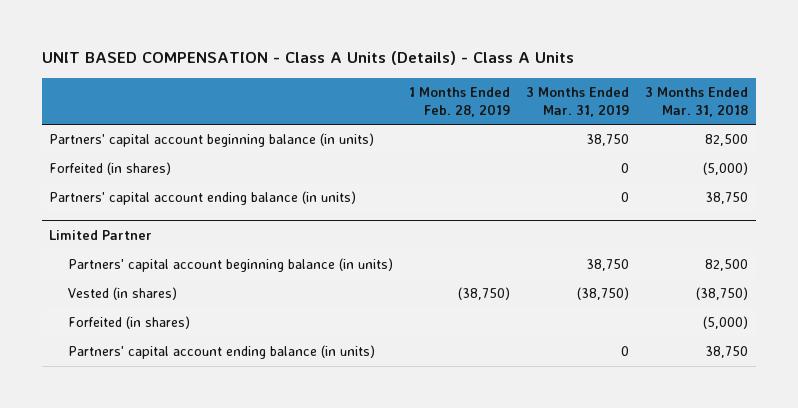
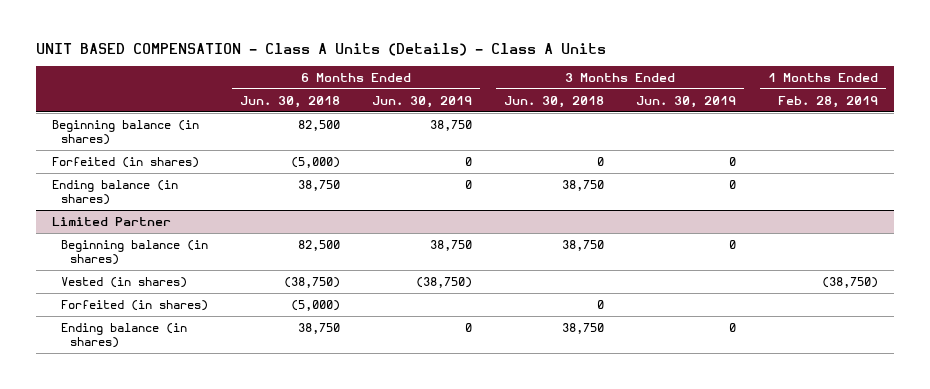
- | 1 Months Ended Feb. 28, 2019 | 3 Months Ended Mar. 31, 2019 | 3 Months Ended Mar. 31, 2018
+ | 6 Months Ended Jun. 30, 2018 | 6 Months Ended Jun. 30, 2019 | 3 Months Ended Jun. 30, 2018 | 3 Months Ended Jun. 30, 2019 | 1 Months Ended Feb. 28, 2019
- Partners' capital account beginning balance (in units) | | 38,750 | 82,500
+ Beginning balance (in shares) | 82,500 | 38,750 | | |
- Partners' capital account ending balance (in units) | | 0 | 38,750
+ Ending balance (in shares) | 38,750 | 0 | 38,750 | 0 |
@ Limited Partner
- Partners' capital account beginning balance (in units) | | 38,750 | 82,500
+ Beginning balance (in shares) | 82,500 | 38,750 | 38,750 | 0 |
- Partners' capital account ending balance (in units) | | 0 | 38,750
+ Ending balance (in shares) | 38,750 | 0 | 38,750 | 0 |

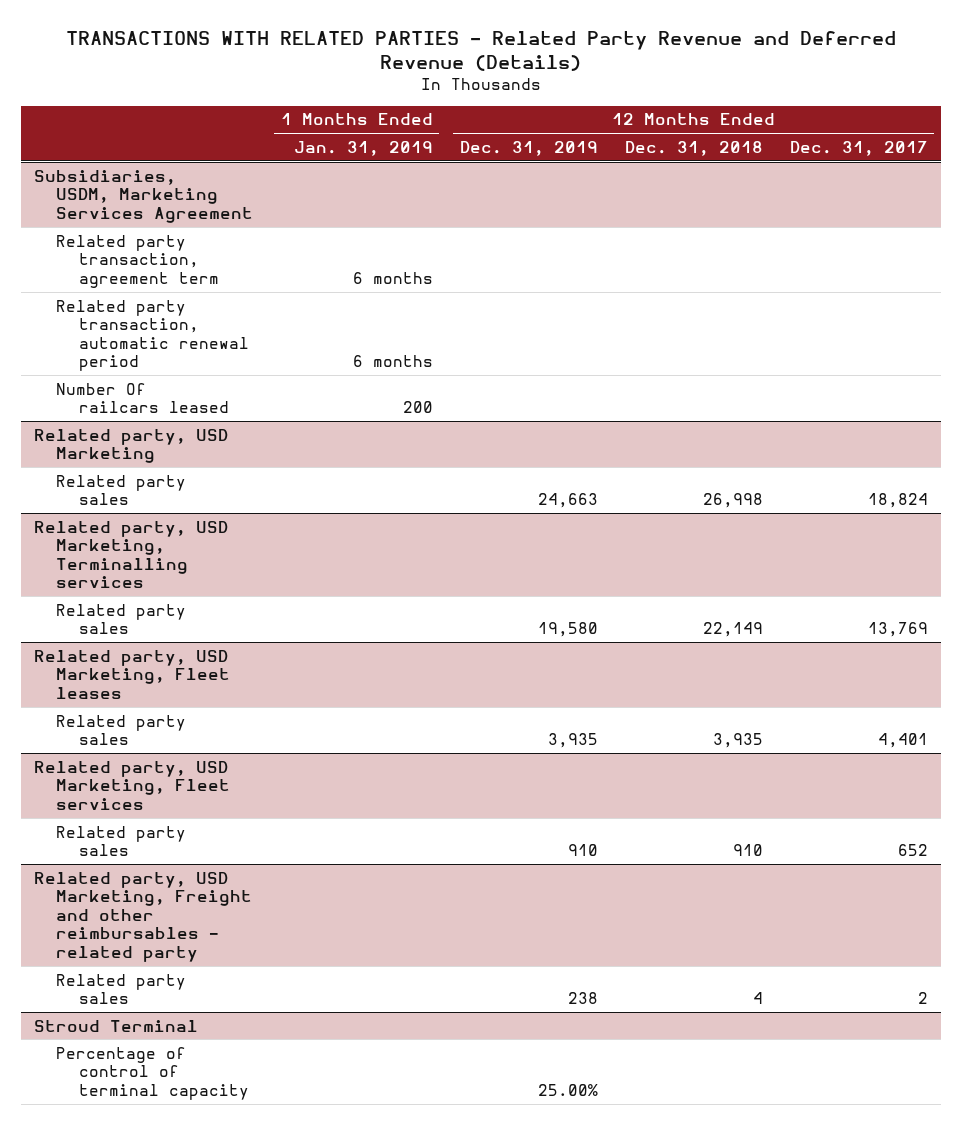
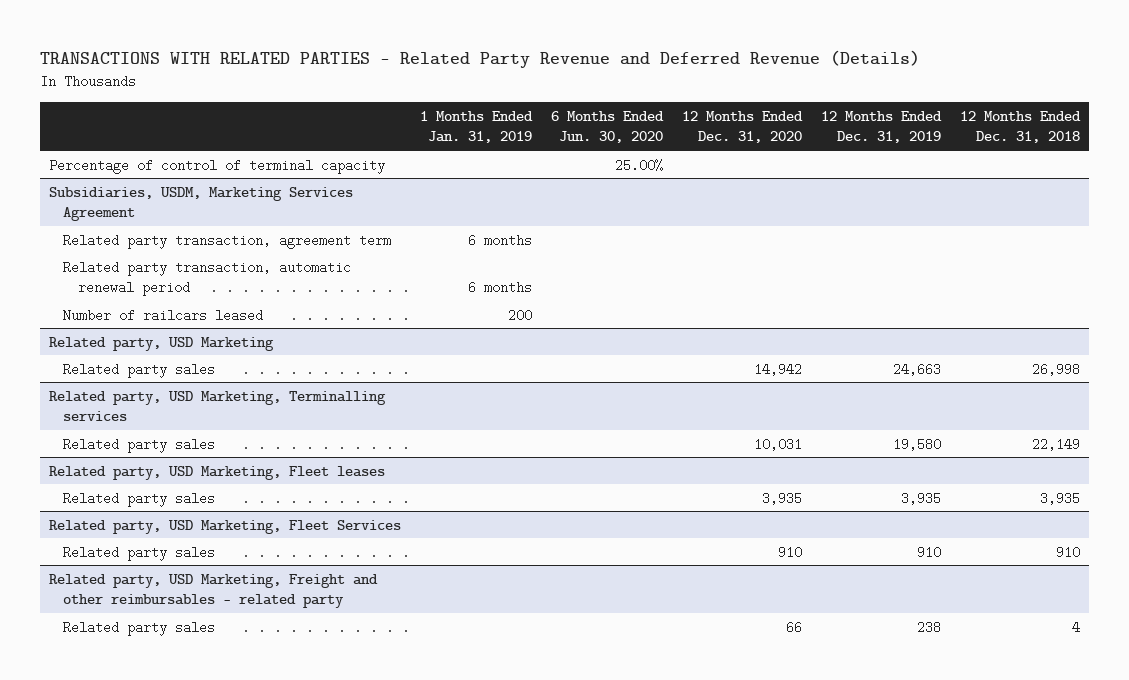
- | 1 Months Ended Jan. 31, 2019 | 12 Months Ended Dec. 31, 2019 | 12 Months Ended Dec. 31, 2018 | 12 Months Ended Dec. 31, 2017
+ | 1 Months Ended Jan. 31, 2019 | 6 Months Ended Jun. 30, 2020 | 12 Months Ended Dec. 31, 2020 | 12 Months Ended Dec. 31, 2019 | 12 Months Ended Dec. 31, 2018
+ Percentage of control of terminal capacity | | 25.00% | | |
@ Subsidiaries, USDM, Marketing Services Agreement
- Number Of railcars leased | 200 | | |
+ Number of railcars leased | 200 | | | |
- Related party, USD Marketing, Fleet services
+ Related party, USD Marketing, Fleet Services
- Stroud Terminal
- Percentage of control of terminal capacity | | 25.00% | |

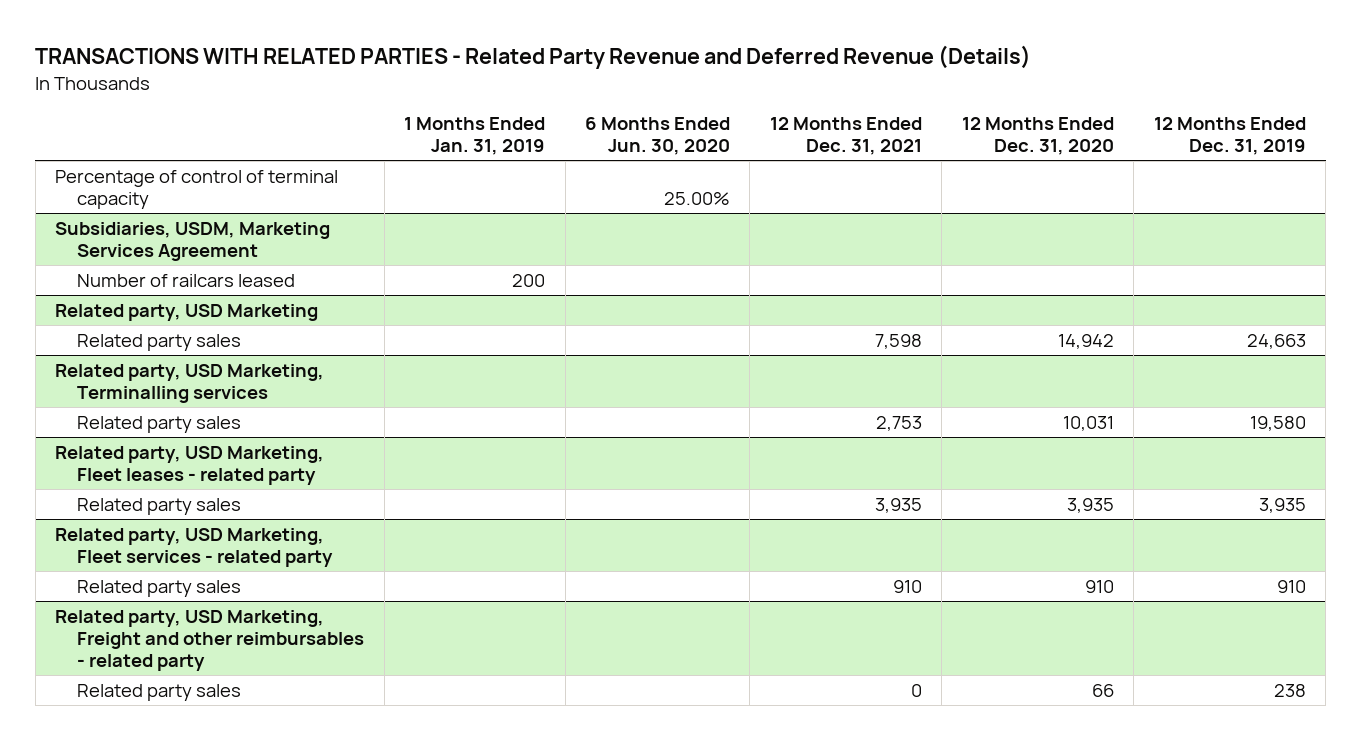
- | 1 Months Ended Jan. 31, 2019 | 6 Months Ended Jun. 30, 2020 | 12 Months Ended Dec. 31, 2020 | 12 Months Ended Dec. 31, 2019 | 12 Months Ended Dec. 31, 2018
+ | 1 Months Ended Jan. 31, 2019 | 6 Months Ended Jun. 30, 2020 | 12 Months Ended Dec. 31, 2021 | 12 Months Ended Dec. 31, 2020 | 12 Months Ended Dec. 31, 2019
@ Subsidiaries, USDM, Marketing Services Agreement
- Related party transaction, agreement term | 6 months | | | |
- Related party transaction, automatic renewal period | 6 months | | | |
- Related party, USD Marketing, Fleet leases
+ Related party, USD Marketing, Fleet leases - related party
- Related party, USD Marketing, Fleet Services
+ Related party, USD Marketing, Fleet services - related party

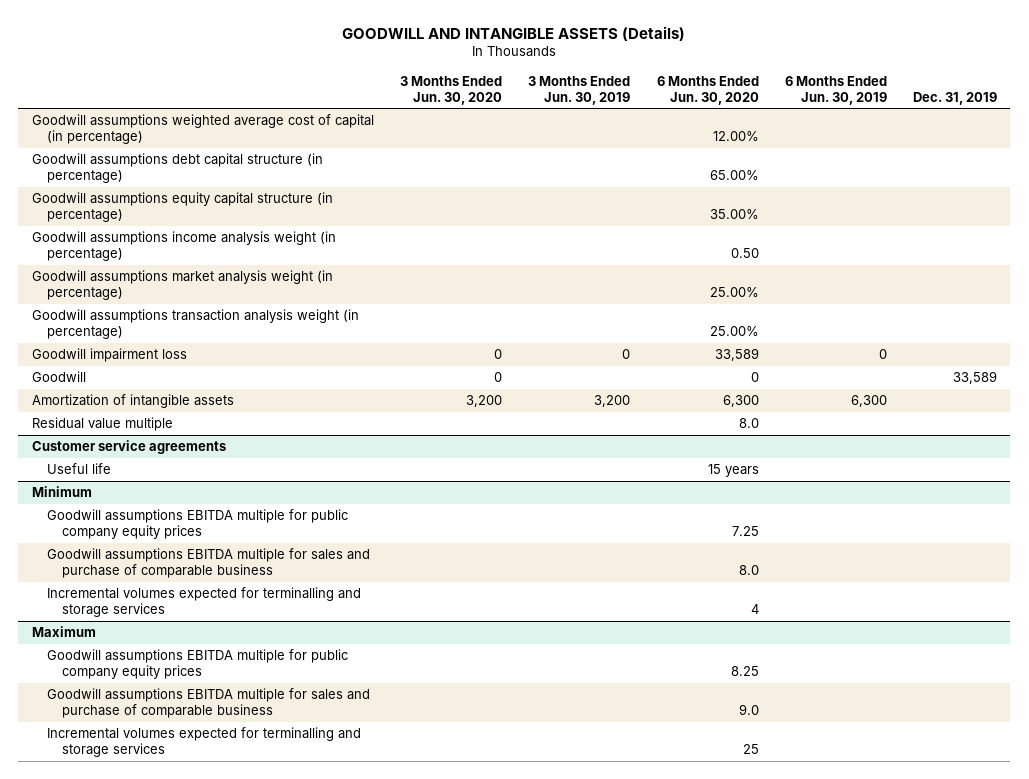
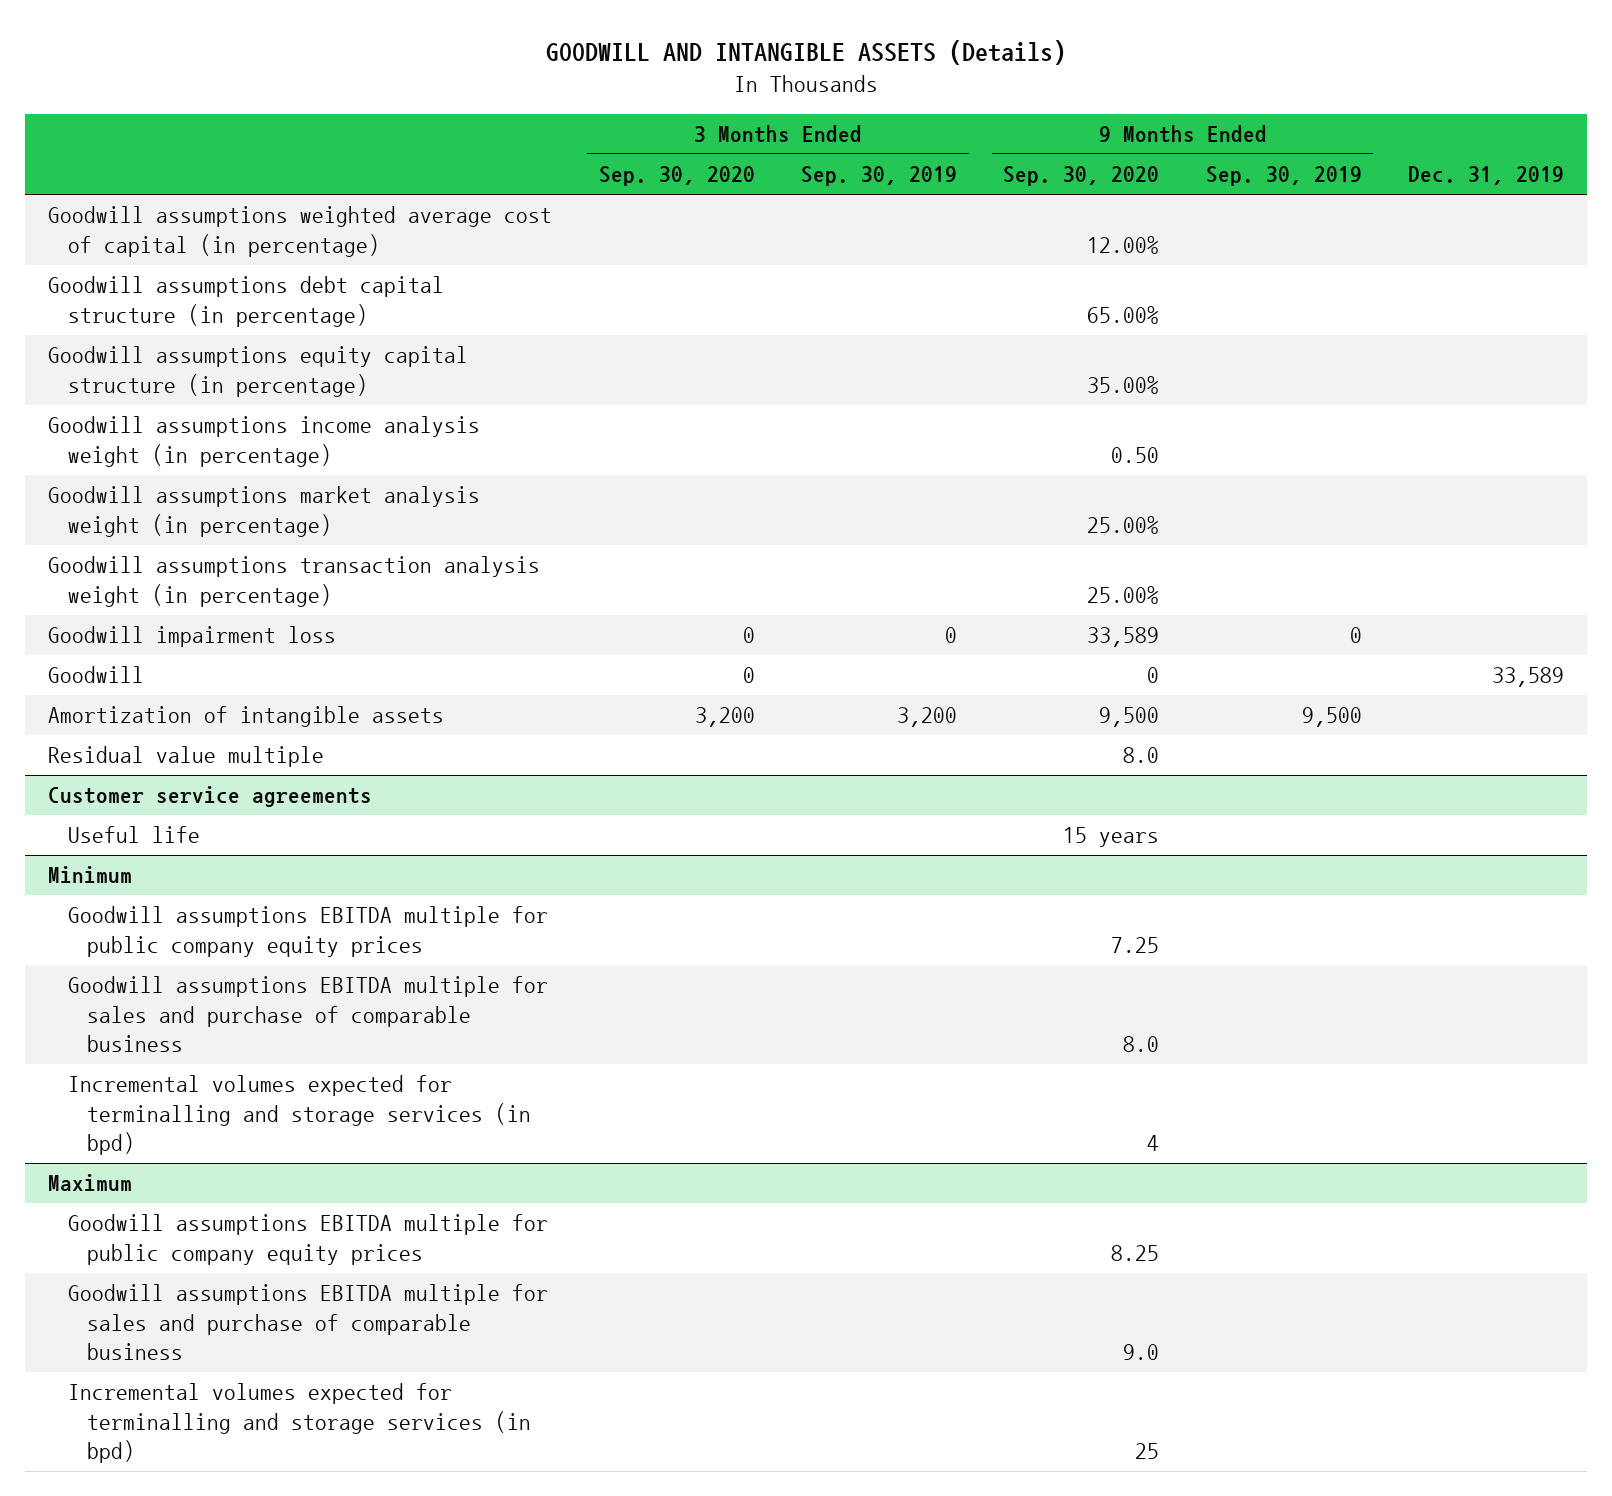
- | 3 Months Ended Jun. 30, 2020 | 3 Months Ended Jun. 30, 2019 | 6 Months Ended Jun. 30, 2020 | 6 Months Ended Jun. 30, 2019 | Dec. 31, 2019
+ | 3 Months Ended Sep. 30, 2020 | 3 Months Ended Sep. 30, 2019 | 9 Months Ended Sep. 30, 2020 | 9 Months Ended Sep. 30, 2019 | Dec. 31, 2019
@ Minimum
- Incremental volumes expected for terminalling and storage services | | | 4 | |
+ Incremental volumes expected for terminalling and storage services (in bpd) | | | 4 | |
@ Maximum
- Incremental volumes expected for terminalling and storage services | | | 25 | |
+ Incremental volumes expected for terminalling and storage services (in bpd) | | | 25 | |

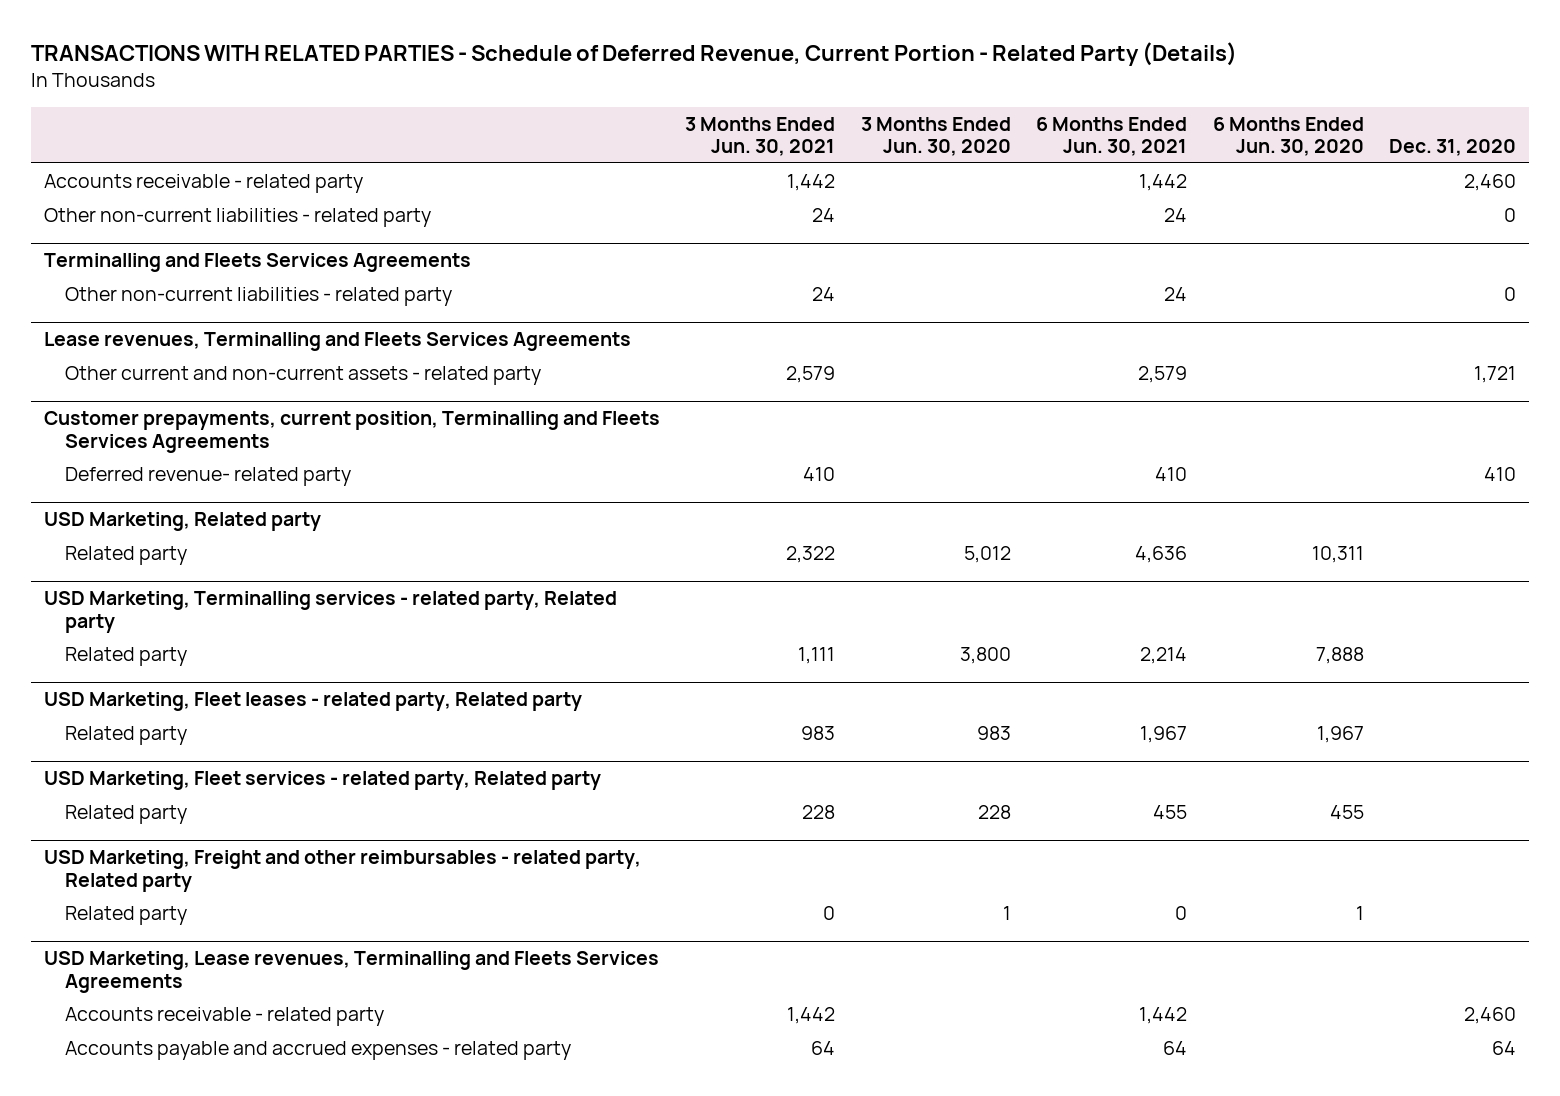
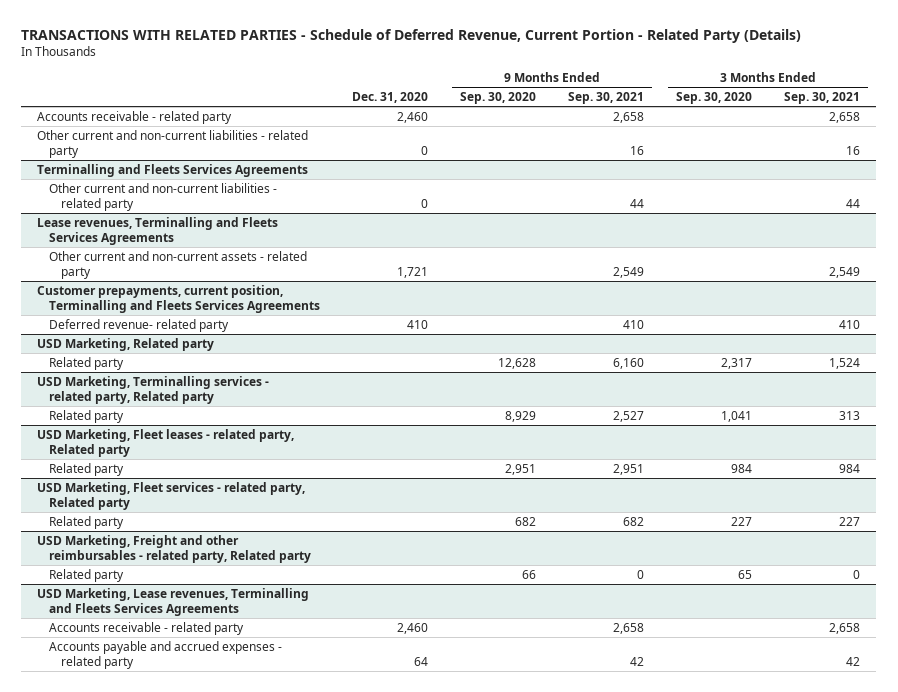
- | 3 Months Ended Jun. 30, 2021 | 3 Months Ended Jun. 30, 2020 | 6 Months Ended Jun. 30, 2021 | 6 Months Ended Jun. 30, 2020 | Dec. 31, 2020
+ | Dec. 31, 2020 | 9 Months Ended Sep. 30, 2020 | 9 Months Ended Sep. 30, 2021 | 3 Months Ended Sep. 30, 2020 | 3 Months Ended Sep. 30, 2021
- Other non-current liabilities - related party | 24 | | 24 | | 0
+ Other current and non-current liabilities - related party | 0 | | 16 | | 16
@ Terminalling and Fleets Services Agreements
- Other non-current liabilities - related party | 24 | | 24 | | 0
+ Other current and non-current liabilities - related party | 0 | | 44 | | 44

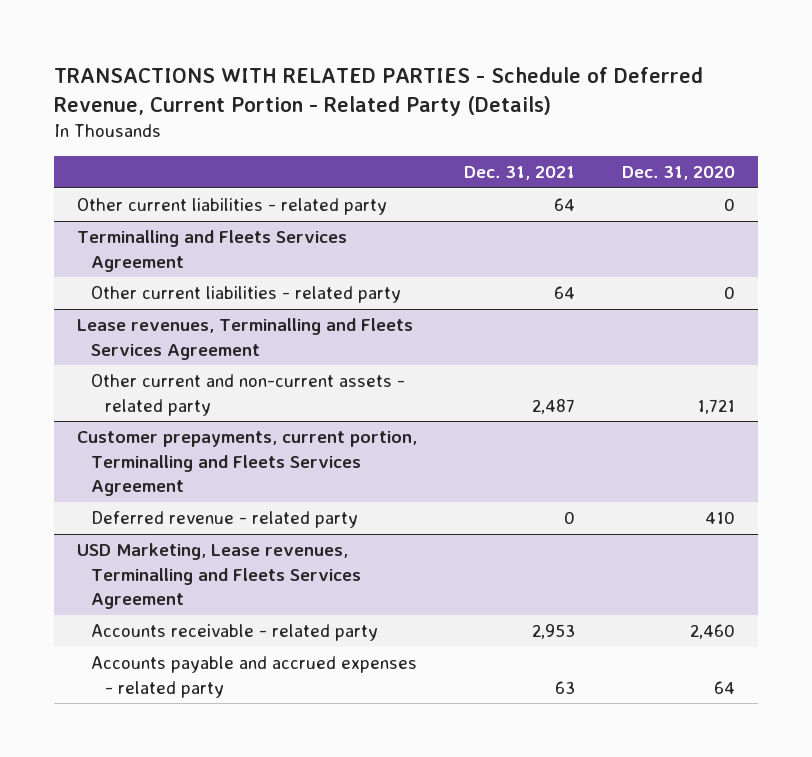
- | Dec. 31, 2020 | 9 Months Ended Sep. 30, 2020 | 9 Months Ended Sep. 30, 2021 | 3 Months Ended Sep. 30, 2020 | 3 Months Ended Sep. 30, 2021
+ | Dec. 31, 2021 | Dec. 31, 2020
- Accounts receivable - related party | 2,460 | | 2,658 | | 2,658
- Other current and non-current liabilities - related party | 0 | | 16 | | 16
- Terminalling and Fleets Services Agreements
- Other current and non-current liabilities - related party | 0 | | 44 | | 44
- Lease revenues, Terminalling and Fleets Services Agreements
+ Other current liabilities - related party | 64 | 0
+ Terminalling and Fleets Services Agreement
+ Other current liabilities - related party | 64 | 0
+ Lease revenues, Terminalling and Fleets Services Agreement
- Customer prepayments, current position, Terminalling and Fleets Services Agreements
- Deferred revenue- related party | 410 | | 410 | | 410
- USD Marketing, Related party
- Related party | | 12,628 | 6,160 | 2,317 | 1,524
- USD Marketing, Terminalling services - related party, Related party
- Related party | | 8,929 | 2,527 | 1,041 | 313
- USD Marketing, Fleet leases - related party, Related party
- Related party | | 2,951 | 2,951 | 984 | 984
- USD Marketing, Fleet services - related party, Related party
- Related party | | 682 | 682 | 227 | 227
- USD Marketing, Freight and other reimbursables - related party, Related party
- Related party | | 66 | 0 | 65 | 0
- USD Marketing, Lease revenues, Terminalling and Fleets Services Agreements
+ Customer prepayments, current portion, Terminalling and Fleets Services Agreement
+ Deferred revenue - related party | 0 | 410
+ USD Marketing, Lease revenues, Terminalling and Fleets Services Agreement

